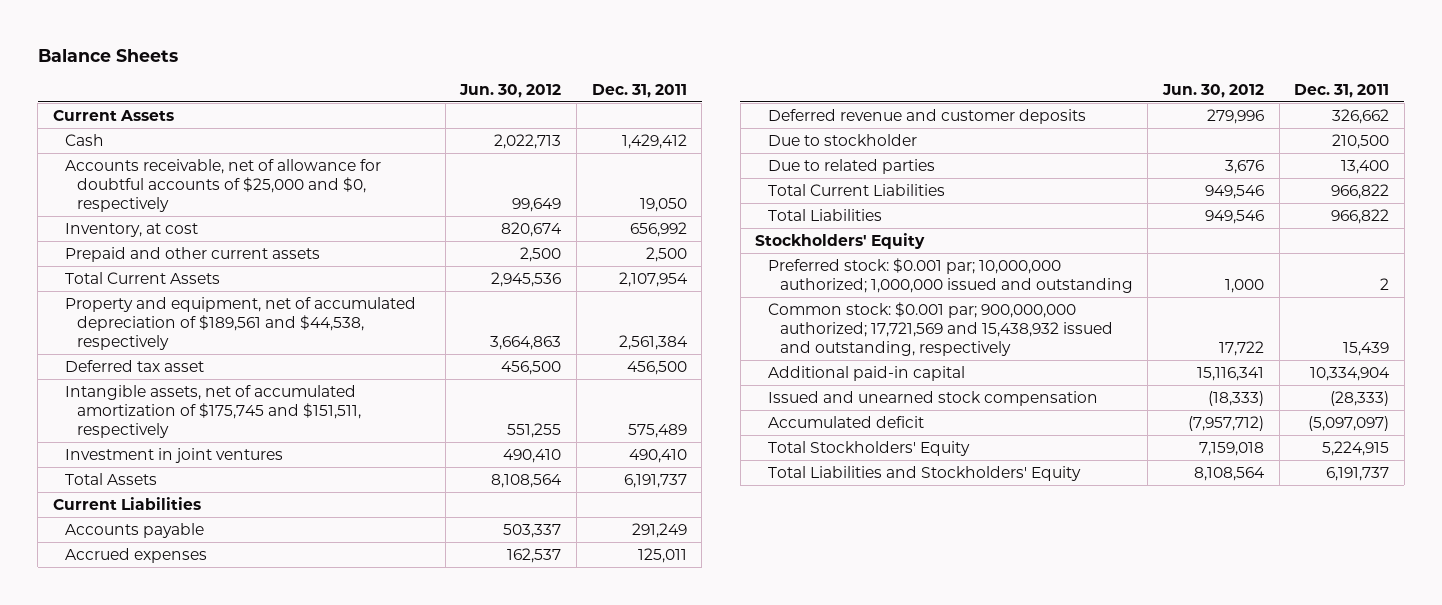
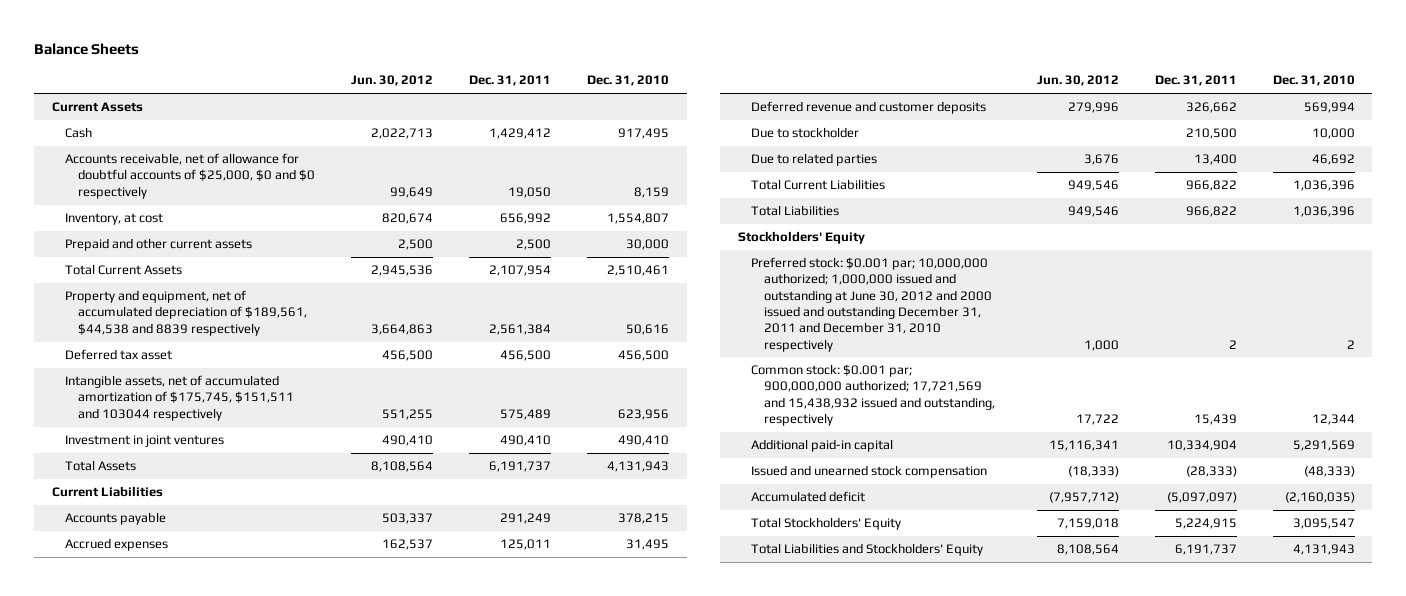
- | Jun. 30, 2012 | Dec. 31, 2011
+ | Jun. 30, 2012 | Dec. 31, 2011 | Dec. 31, 2010
- Accounts receivable, net of allowance for doubtful accounts of $25,000 and $0, respectively | 99,649 | 19,050
+ Accounts receivable, net of allowance for doubtful accounts of $25,000, $0 and $0 respectively | 99,649 | 19,050 | 8,159
- Property and equipment, net of accumulated depreciation of $189,561 and $44,538, respectively | 3,664,863 | 2,561,384
+ Property and equipment, net of accumulated depreciation of $189,561, $44,538 and 8839 respectively | 3,664,863 | 2,561,384 | 50,616
- Intangible assets, net of accumulated amortization of $175,745 and $151,511, respectively | 551,255 | 575,489
+ Intangible assets, net of accumulated amortization of $175,745, $151,511 and 103044 respectively | 551,255 | 575,489 | 623,956
- Preferred stock: $0.001 par; 10,000,000 authorized; 1,000,000 issued and outstanding | 1,000 | 2
+ Preferred stock: $0.001 par; 10,000,000 authorized; 1,000,000 issued and outstanding at June 30, 2012 and 2000 issued and outstanding December 31, 2011 and December 31, 2010 respectively | 1,000 | 2 | 2

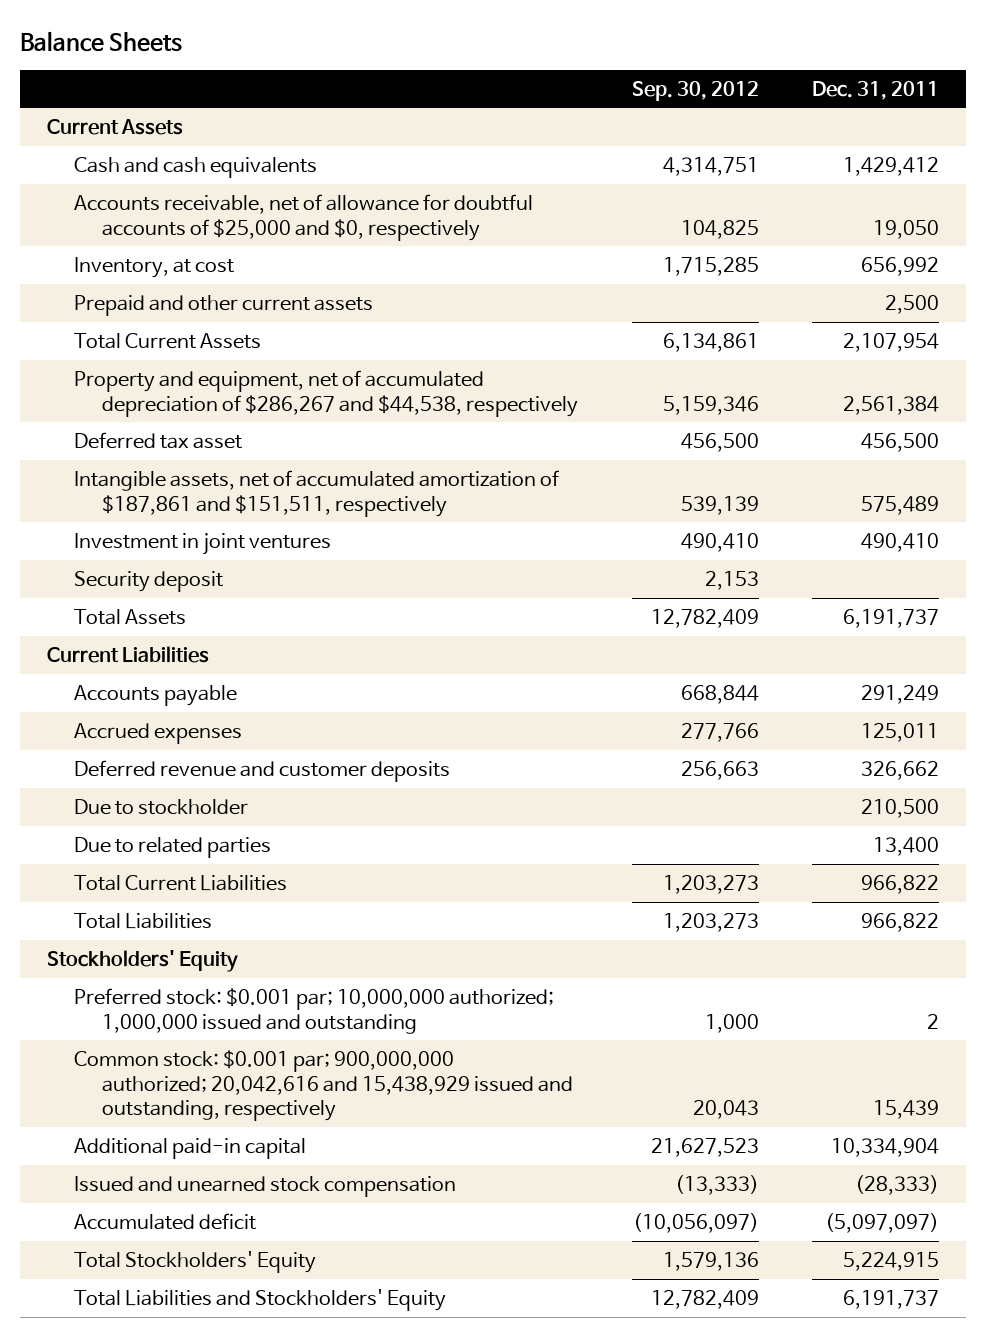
- | Jun. 30, 2012 | Dec. 31, 2011 | Dec. 31, 2010
+ | Sep. 30, 2012 | Dec. 31, 2011
- Cash | 2,022,713 | 1,429,412 | 917,495
- Accounts receivable, net of allowance for doubtful accounts of $25,000, $0 and $0 respectively | 99,649 | 19,050 | 8,159
+ Cash and cash equivalents | 4,314,751 | 1,429,412
+ Accounts receivable, net of allowance for doubtful accounts of $25,000 and $0, respectively | 104,825 | 19,050
- Property and equipment, net of accumulated depreciation of $189,561, $44,538 and 8839 respectively | 3,664,863 | 2,561,384 | 50,616
+ Property and equipment, net of accumulated depreciation of $286,267 and $44,538, respectively | 5,159,346 | 2,561,384
- Intangible assets, net of accumulated amortization of $175,745, $151,511 and 103044 respectively | 551,255 | 575,489 | 623,956
+ Intangible assets, net of accumulated amortization of $187,861 and $151,511, respectively | 539,139 | 575,489
+ Security deposit | 2,153 |
- Preferred stock: $0.001 par; 10,000,000 authorized; 1,000,000 issued and outstanding at June 30, 2012 and 2000 issued and outstanding December 31, 2011 and December 31, 2010 respectively | 1,000 | 2 | 2
- Common stock: $0.001 par; 900,000,000 authorized; 17,721,569 and 15,438,932 issued and outstanding, respectively | 17,722 | 15,439 | 12,344
+ Preferred stock: $0.001 par; 10,000,000 authorized; 1,000,000 issued and outstanding | 1,000 | 2
+ Common stock: $0.001 par; 900,000,000 authorized; 20,042,616 and 15,438,929 issued and outstanding, respectively | 20,043 | 15,439

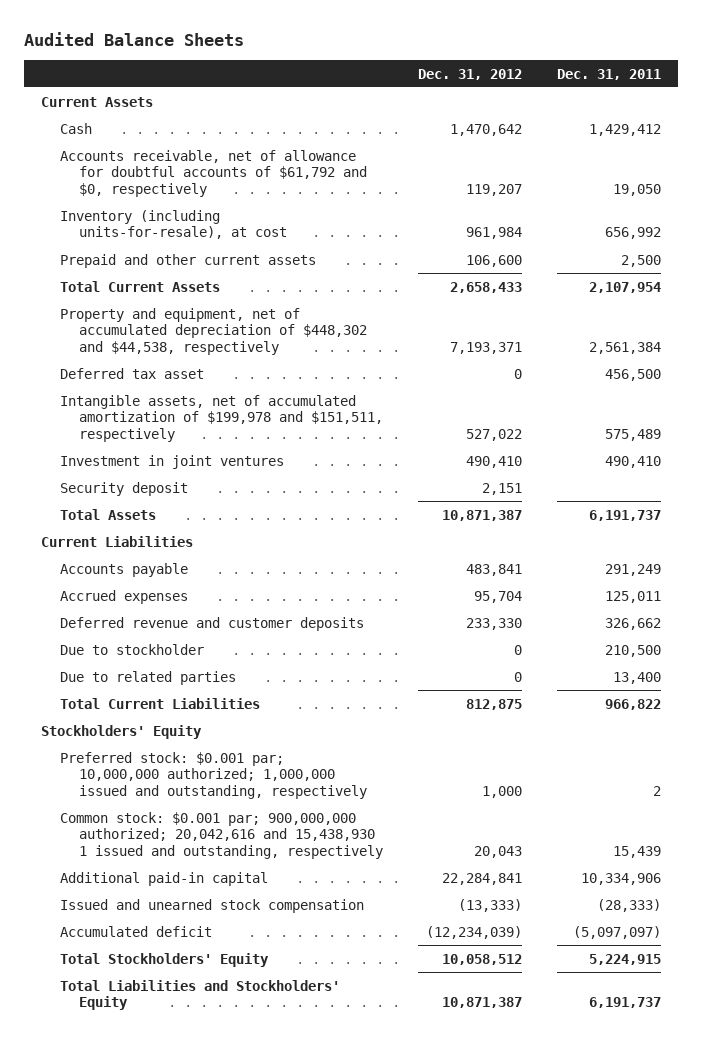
- Balance Sheets
+ Audited Balance Sheets
- | Sep. 30, 2012 | Dec. 31, 2011
+ | Dec. 31, 2012 | Dec. 31, 2011
- Cash and cash equivalents | 4,314,751 | 1,429,412
- Accounts receivable, net of allowance for doubtful accounts of $25,000 and $0, respectively | 104,825 | 19,050
- Inventory, at cost | 1,715,285 | 656,992
+ Cash | 1,470,642 | 1,429,412
+ Accounts receivable, net of allowance for doubtful accounts of $61,792 and $0, respectively | 119,207 | 19,050
+ Inventory (including units-for-resale), at cost | 961,984 | 656,992
- Property and equipment, net of accumulated depreciation of $286,267 and $44,538, respectively | 5,159,346 | 2,561,384
+ Property and equipment, net of accumulated depreciation of $448,302 and $44,538, respectively | 7,193,371 | 2,561,384
- Intangible assets, net of accumulated amortization of $187,861 and $151,511, respectively | 539,139 | 575,489
+ Intangible assets, net of accumulated amortization of $199,978 and $151,511, respectively | 527,022 | 575,489
- Total Liabilities | 1,203,273 | 966,822
- Preferred stock: $0.001 par; 10,000,000 authorized; 1,000,000 issued and outstanding | 1,000 | 2
- Common stock: $0.001 par; 900,000,000 authorized; 20,042,616 and 15,438,929 issued and outstanding, respectively | 20,043 | 15,439
- Additional paid-in capital | 21,627,523 | 10,334,904
+ Preferred stock: $0.001 par; 10,000,000 authorized; 1,000,000 issued and outstanding, respectively | 1,000 | 2
+ Common stock: $0.001 par; 900,000,000 authorized; 20,042,616 and 15,438,930 1 issued and outstanding, respectively | 20,043 | 15,439
+ Additional paid-in capital | 22,284,841 | 10,334,906

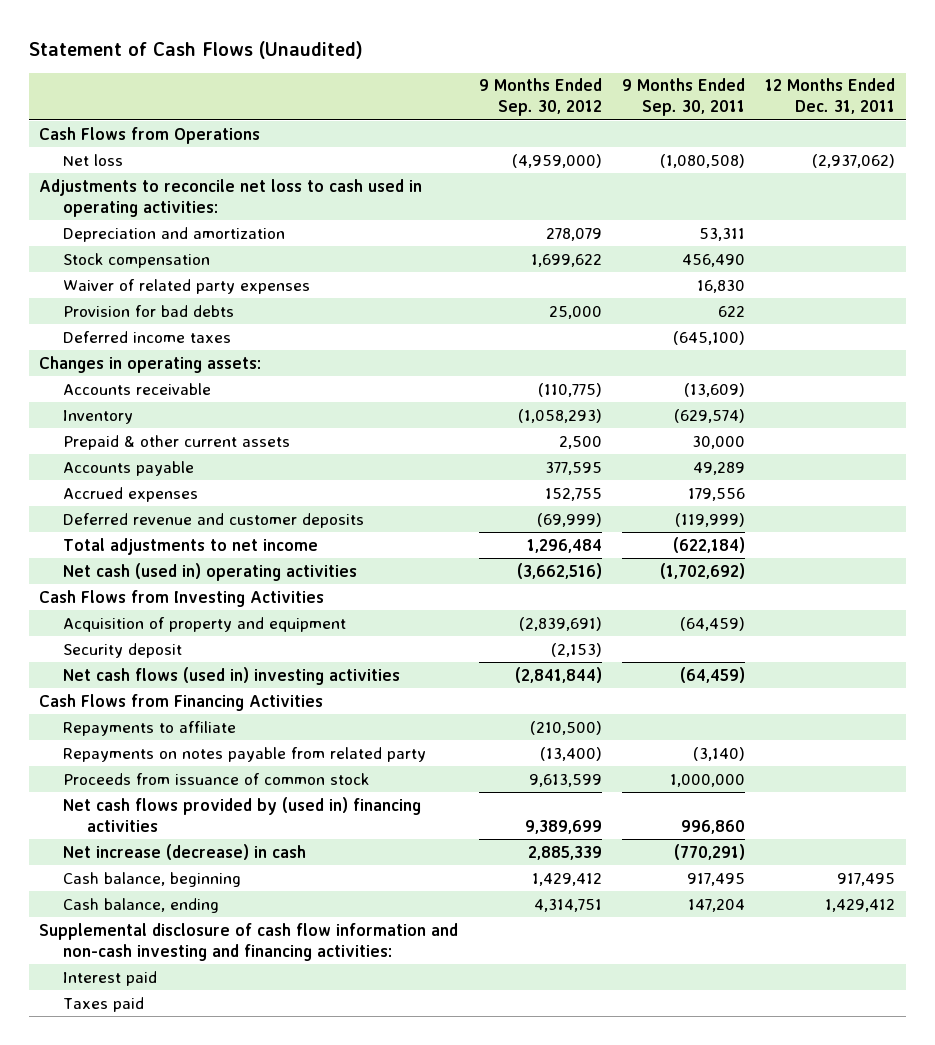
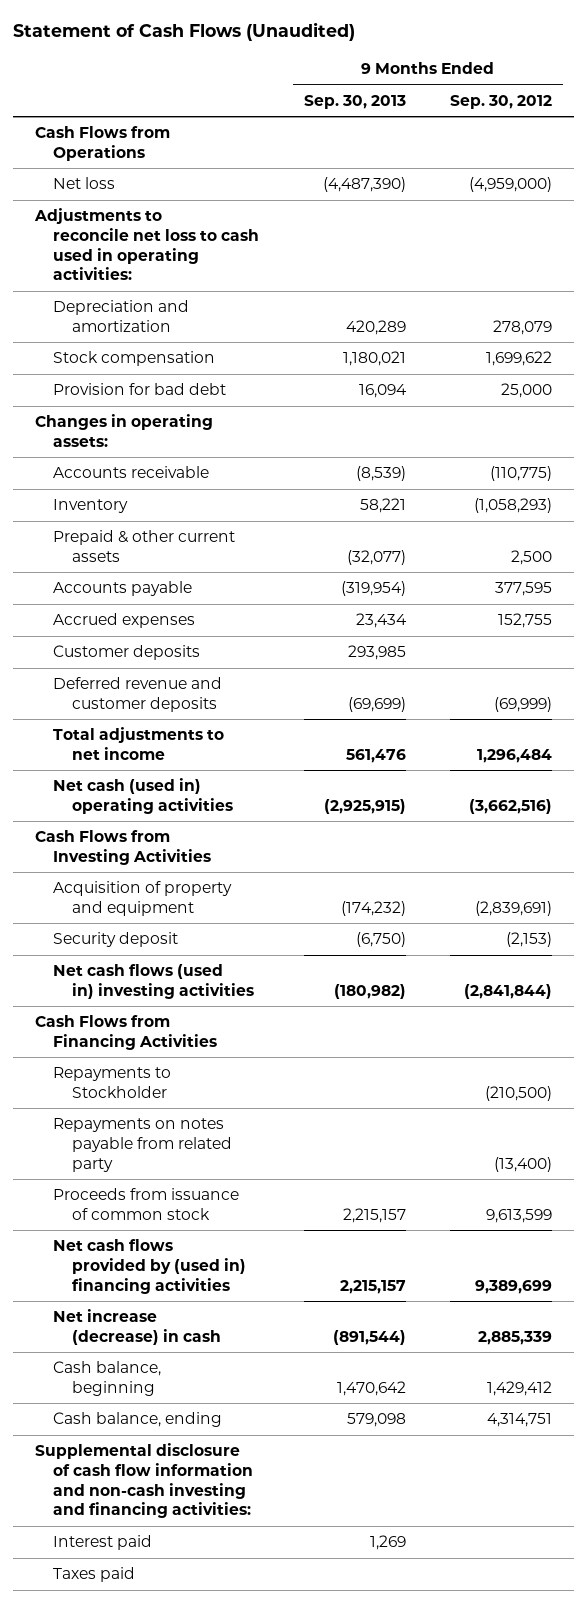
- | 9 Months Ended Sep. 30, 2012 | 9 Months Ended Sep. 30, 2011 | 12 Months Ended Dec. 31, 2011
+ | 9 Months Ended Sep. 30, 2013 | 9 Months Ended Sep. 30, 2012
- Waiver of related party expenses | | 16,830 |
- Provision for bad debts | 25,000 | 622 |
- Deferred income taxes | | (645,100) |
+ Provision for bad debt | 16,094 | 25,000
+ Customer deposits | 293,985 |
- Repayments to affiliate | (210,500) | |
+ Repayments to Stockholder | | (210,500)

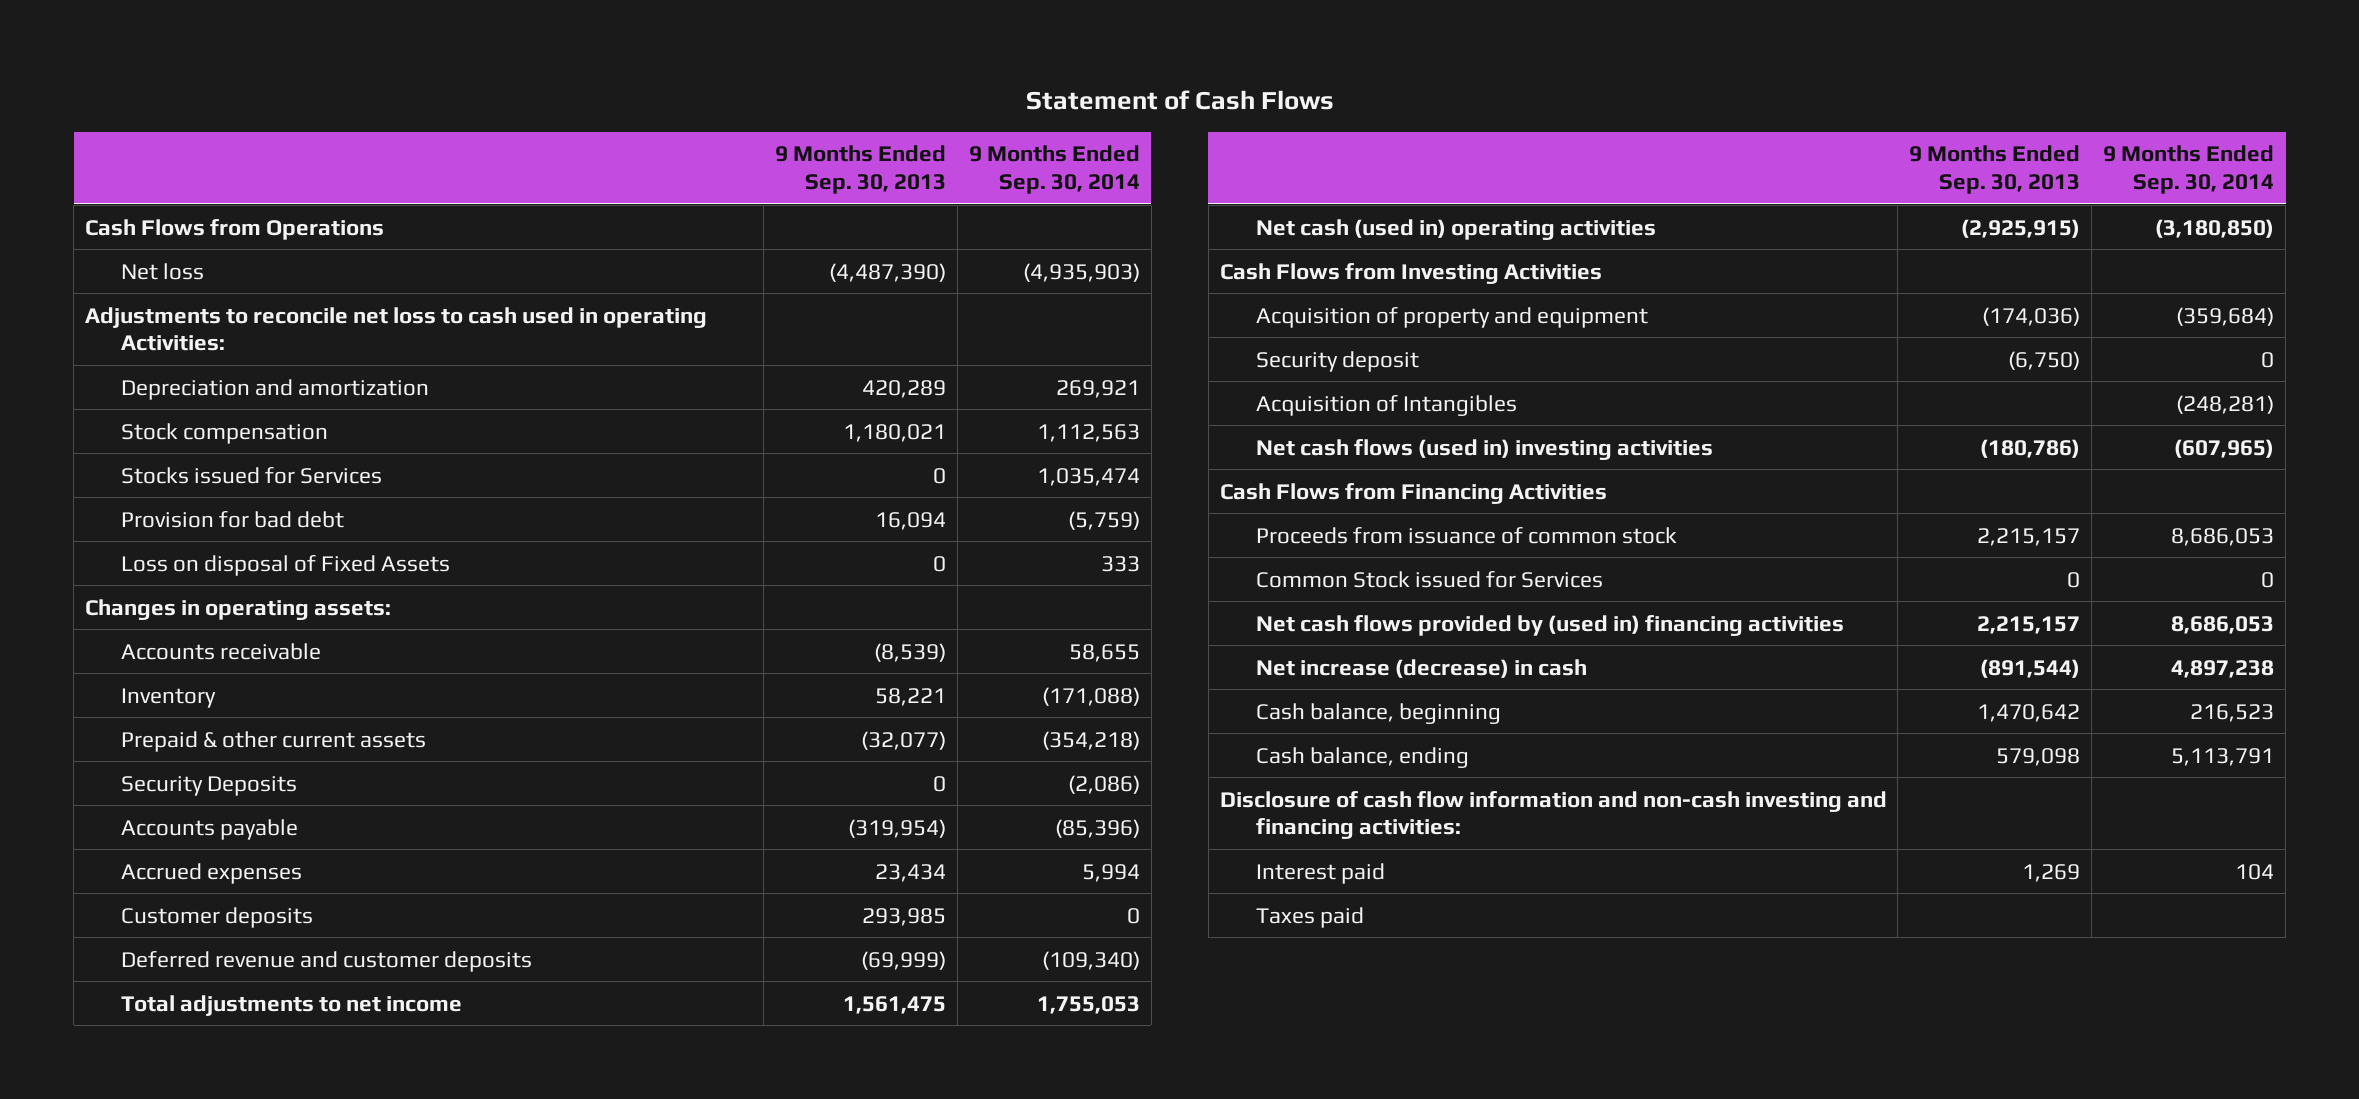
- Statement of Cash Flows (Unaudited)
+ Statement of Cash Flows
- | 9 Months Ended Sep. 30, 2013 | 9 Months Ended Sep. 30, 2012
+ | 9 Months Ended Sep. 30, 2013 | 9 Months Ended Sep. 30, 2014
- Adjustments to reconcile net loss to cash used in operating activities:
+ Adjustments to reconcile net loss to cash used in operating Activities:
+ Stocks issued for Services | 0 | 1,035,474
+ Loss on disposal of Fixed Assets | 0 | 333
+ Security Deposits | 0 | (2,086)
- Deferred revenue and customer deposits | (69,699) | (69,999)
- Total adjustments to net income | 561,476 | 1,296,484
+ Deferred revenue and customer deposits | (69,999) | (109,340)
+ Total adjustments to net income | 1,561,475 | 1,755,053
- Acquisition of property and equipment | (174,232) | (2,839,691)
+ Acquisition of property and equipment | (174,036) | (359,684)
- Net cash flows (used in) investing activities | (180,982) | (2,841,844)
+ Acquisition of Intangibles | | (248,281)
+ Net cash flows (used in) investing activities | (180,786) | (607,965)
- Repayments to Stockholder | | (210,500)
- Repayments on notes payable from related party | | (13,400)
+ Common Stock issued for Services | 0 | 0
- Supplemental disclosure of cash flow information and non-cash investing and financing activities:
+ Disclosure of cash flow information and non-cash investing and financing activities:

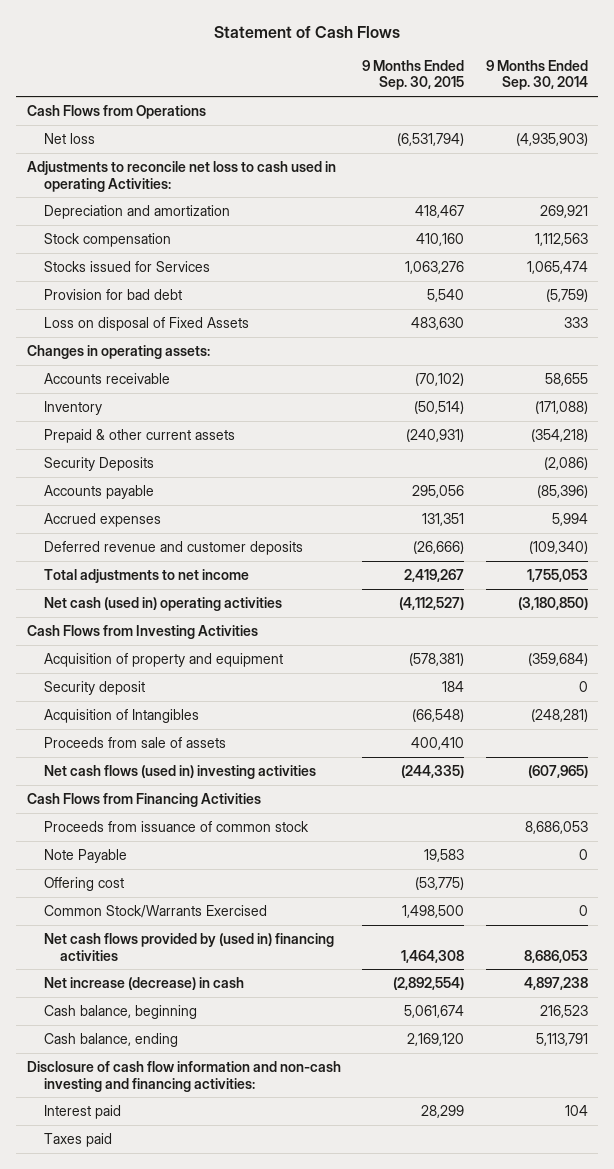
- | 9 Months Ended Sep. 30, 2013 | 9 Months Ended Sep. 30, 2014
+ | 9 Months Ended Sep. 30, 2015 | 9 Months Ended Sep. 30, 2014
- Stocks issued for Services | 0 | 1,035,474
+ Stocks issued for Services | 1,063,276 | 1,065,474
- Customer deposits | 293,985 | 0
+ Proceeds from sale of assets | 400,410 |
- Common Stock issued for Services | 0 | 0
+ Note Payable | 19,583 | 0
+ Offering cost | (53,775) |
+ Common Stock/Warrants Exercised | 1,498,500 | 0

